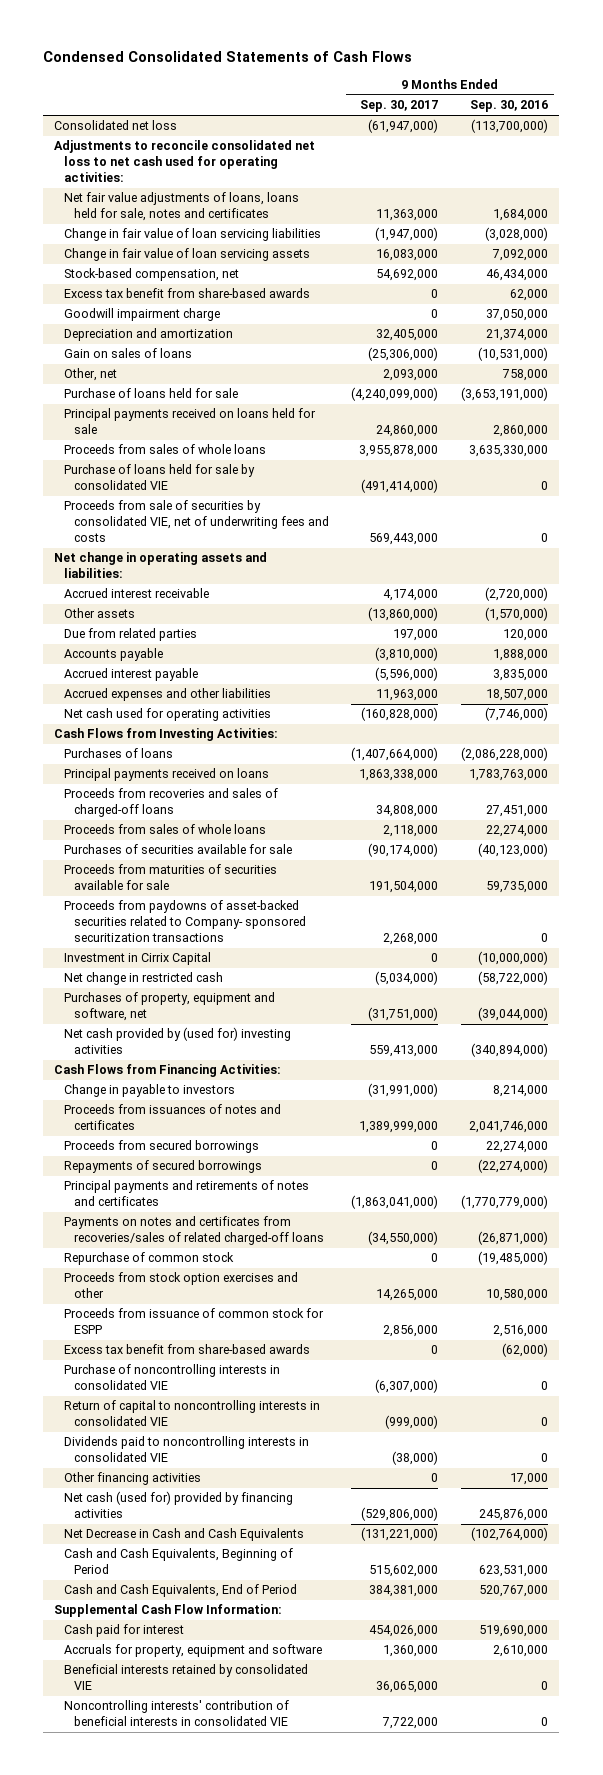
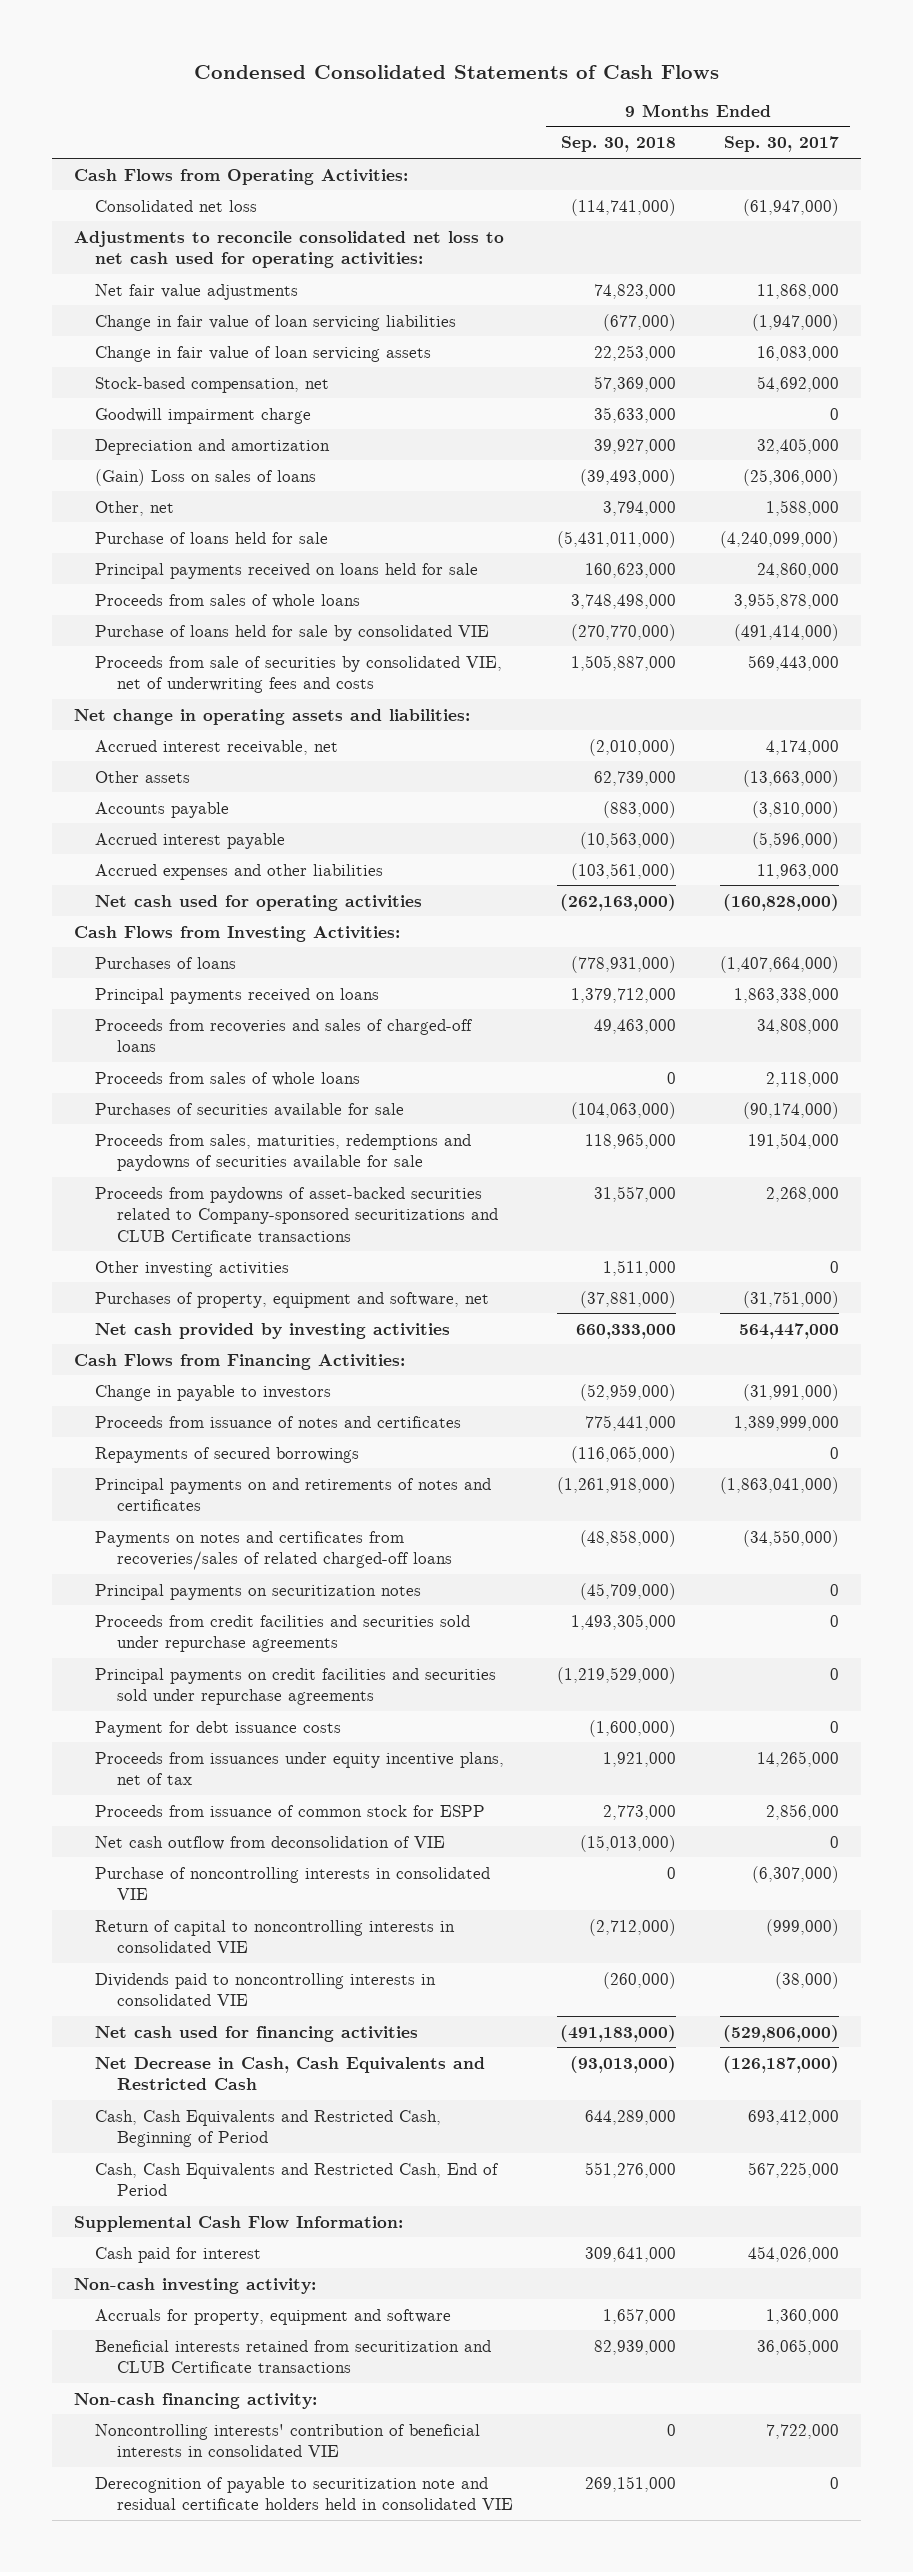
- | 9 Months Ended Sep. 30, 2017 | 9 Months Ended Sep. 30, 2016
+ | 9 Months Ended Sep. 30, 2018 | 9 Months Ended Sep. 30, 2017
+ Cash Flows from Operating Activities:
- Net fair value adjustments of loans, loans held for sale, notes and certificates | 11,363,000 | 1,684,000
+ Net fair value adjustments | 74,823,000 | 11,868,000
- Excess tax benefit from share-based awards | 0 | 62,000
- Gain on sales of loans | (25,306,000) | (10,531,000)
- Other, net | 2,093,000 | 758,000
+ (Gain) Loss on sales of loans | (39,493,000) | (25,306,000)
+ Other, net | 3,794,000 | 1,588,000
- Accrued interest receivable | 4,174,000 | (2,720,000)
- Other assets | (13,860,000) | (1,570,000)
- Due from related parties | 197,000 | 120,000
+ Accrued interest receivable, net | (2,010,000) | 4,174,000
+ Other assets | 62,739,000 | (13,663,000)
- Proceeds from maturities of securities available for sale | 191,504,000 | 59,735,000
- Proceeds from paydowns of asset-backed securities related to Company- sponsored securitization transactions | 2,268,000 | 0
- Investment in Cirrix Capital | 0 | (10,000,000)
- Net change in restricted cash | (5,034,000) | (58,722,000)
+ Proceeds from sales, maturities, redemptions and paydowns of securities available for sale | 118,965,000 | 191,504,000
+ Proceeds from paydowns of asset-backed securities related to Company-sponsored securitizations and CLUB Certificate transactions | 31,557,000 | 2,268,000
+ Other investing activities | 1,511,000 | 0
- Net cash provided by (used for) investing activities | 559,413,000 | (340,894,000)
+ Net cash provided by investing activities | 660,333,000 | 564,447,000
- Proceeds from issuances of notes and certificates | 1,389,999,000 | 2,041,746,000
- Proceeds from secured borrowings | 0 | 22,274,000
+ Proceeds from issuance of notes and certificates | 775,441,000 | 1,389,999,000
- Principal payments and retirements of notes and certificates | (1,863,041,000) | (1,770,779,000)
+ Principal payments on and retirements of notes and certificates | (1,261,918,000) | (1,863,041,000)
- Repurchase of common stock | 0 | (19,485,000)
- Proceeds from stock option exercises and other | 14,265,000 | 10,580,000
+ Principal payments on securitization notes | (45,709,000) | 0
+ Proceeds from credit facilities and securities sold under repurchase agreements | 1,493,305,000 | 0
+ Principal payments on credit facilities and securities sold under repurchase agreements | (1,219,529,000) | 0
+ Payment for debt issuance costs | (1,600,000) | 0
+ Proceeds from issuances under equity incentive plans, net of tax | 1,921,000 | 14,265,000
- Excess tax benefit from share-based awards | 0 | (62,000)
+ Net cash outflow from deconsolidation of VIE | (15,013,000) | 0
- Other financing activities | 0 | 17,000
- Net cash (used for) provided by financing activities | (529,806,000) | 245,876,000
- Net Decrease in Cash and Cash Equivalents | (131,221,000) | (102,764,000)
- Cash and Cash Equivalents, Beginning of Period | 515,602,000 | 623,531,000
- Cash and Cash Equivalents, End of Period | 384,381,000 | 520,767,000
+ Net cash used for financing activities | (491,183,000) | (529,806,000)
+ Net Decrease in Cash, Cash Equivalents and Restricted Cash | (93,013,000) | (126,187,000)
+ Cash, Cash Equivalents and Restricted Cash, Beginning of Period | 644,289,000 | 693,412,000
+ Cash, Cash Equivalents and Restricted Cash, End of Period | 551,276,000 | 567,225,000
+ Non-cash investing activity:
- Beneficial interests retained by consolidated VIE | 36,065,000 | 0
+ Beneficial interests retained from securitization and CLUB Certificate transactions | 82,939,000 | 36,065,000
+ Non-cash financing activity:
+ Derecognition of payable to securitization note and residual certificate holders held in consolidated VIE | 269,151,000 | 0

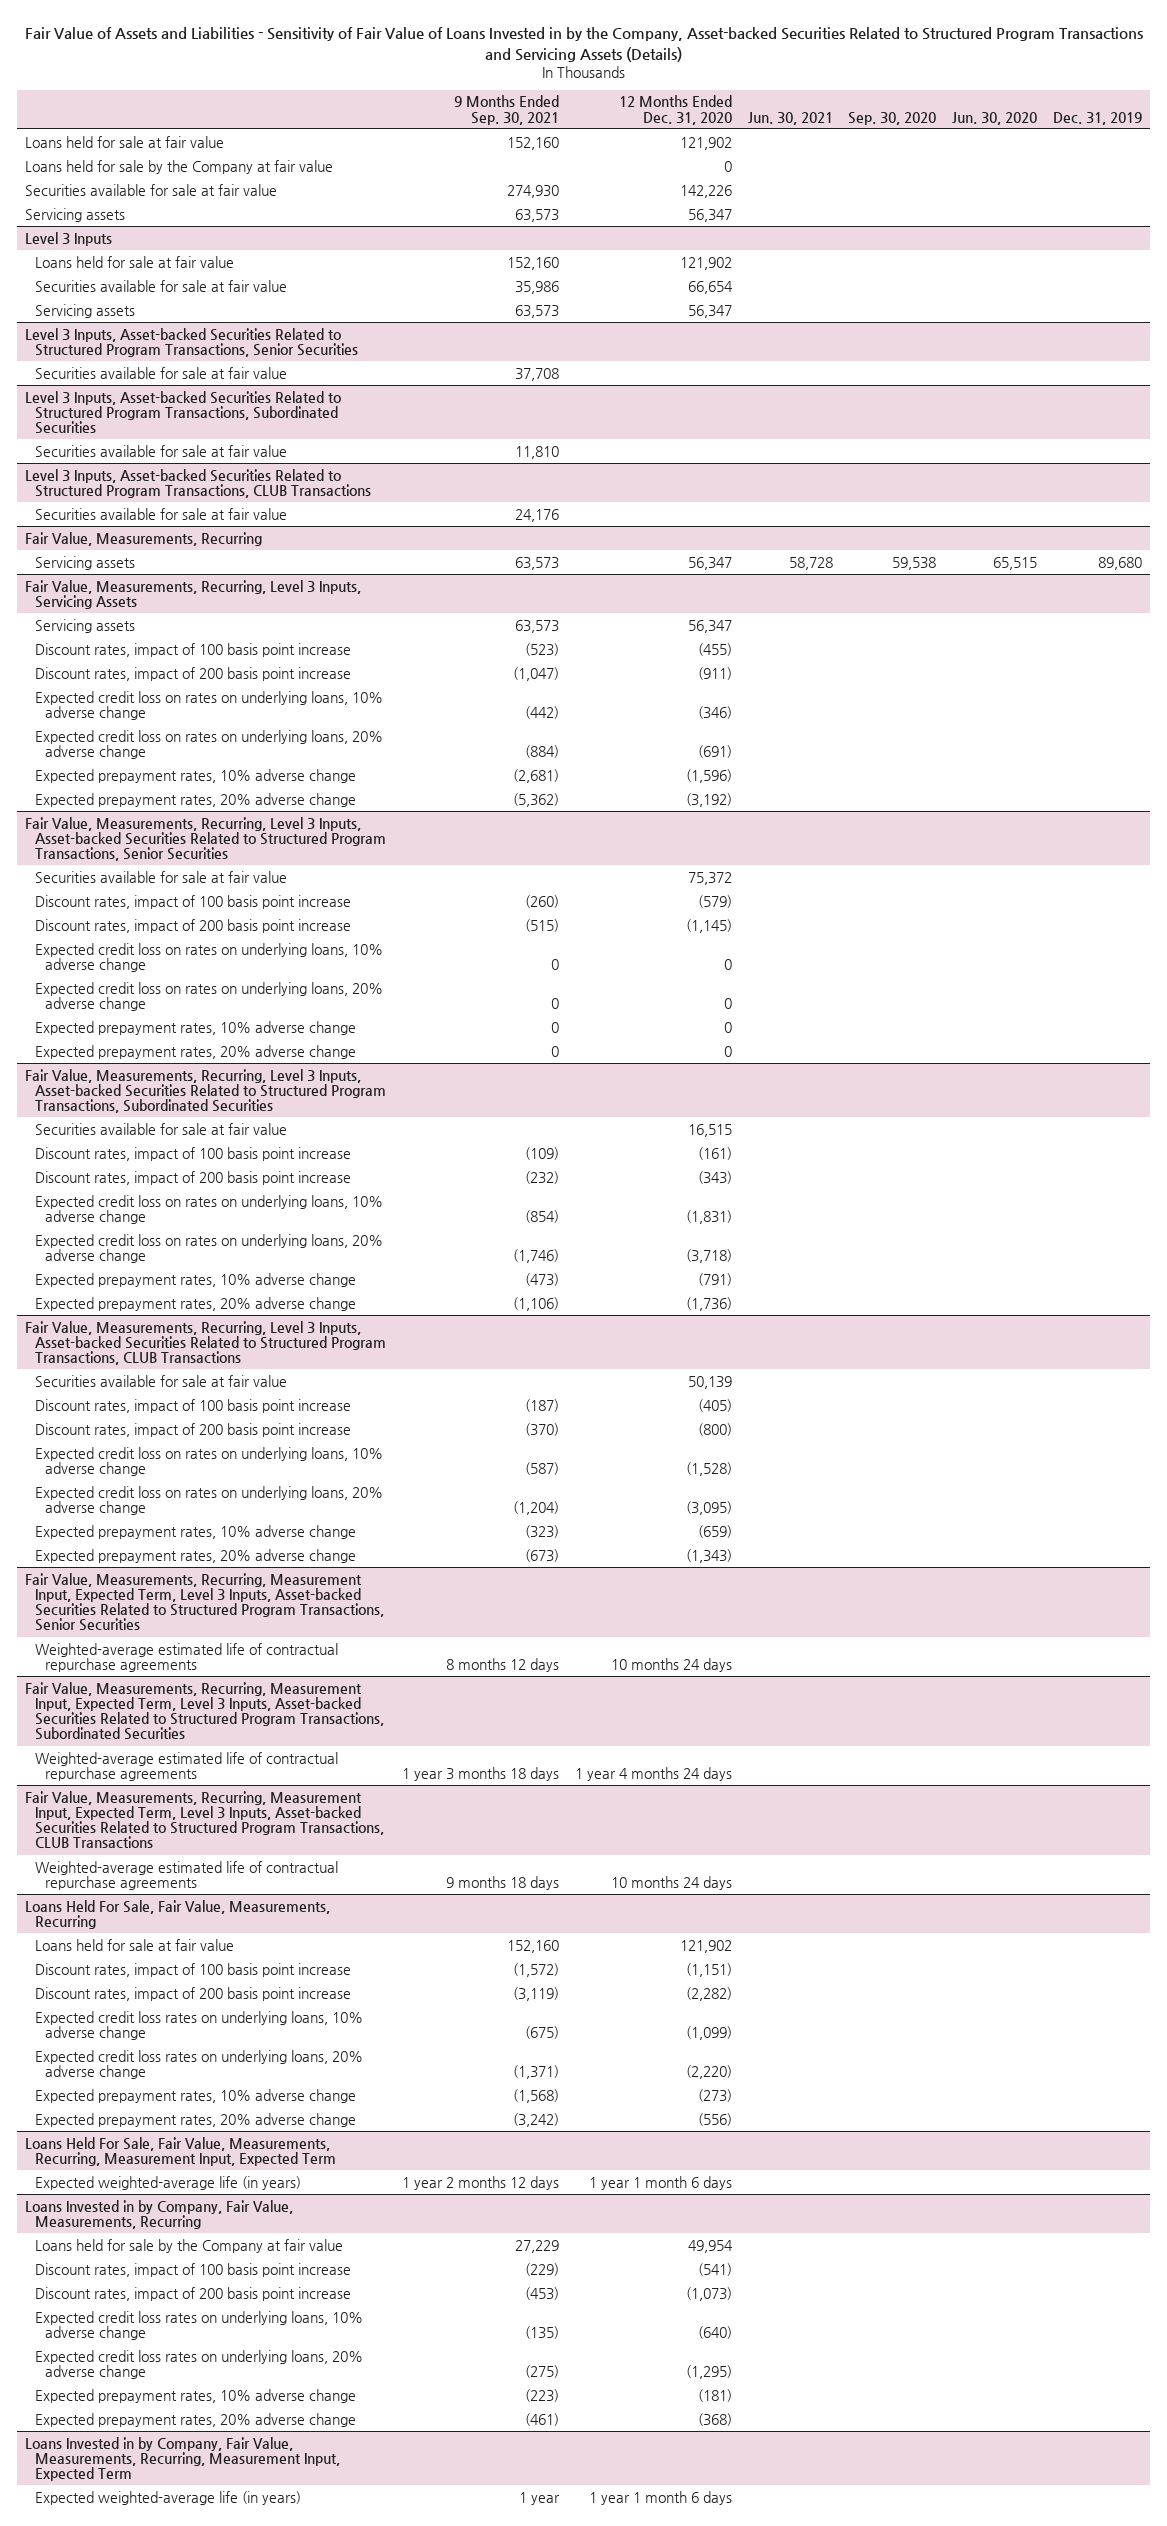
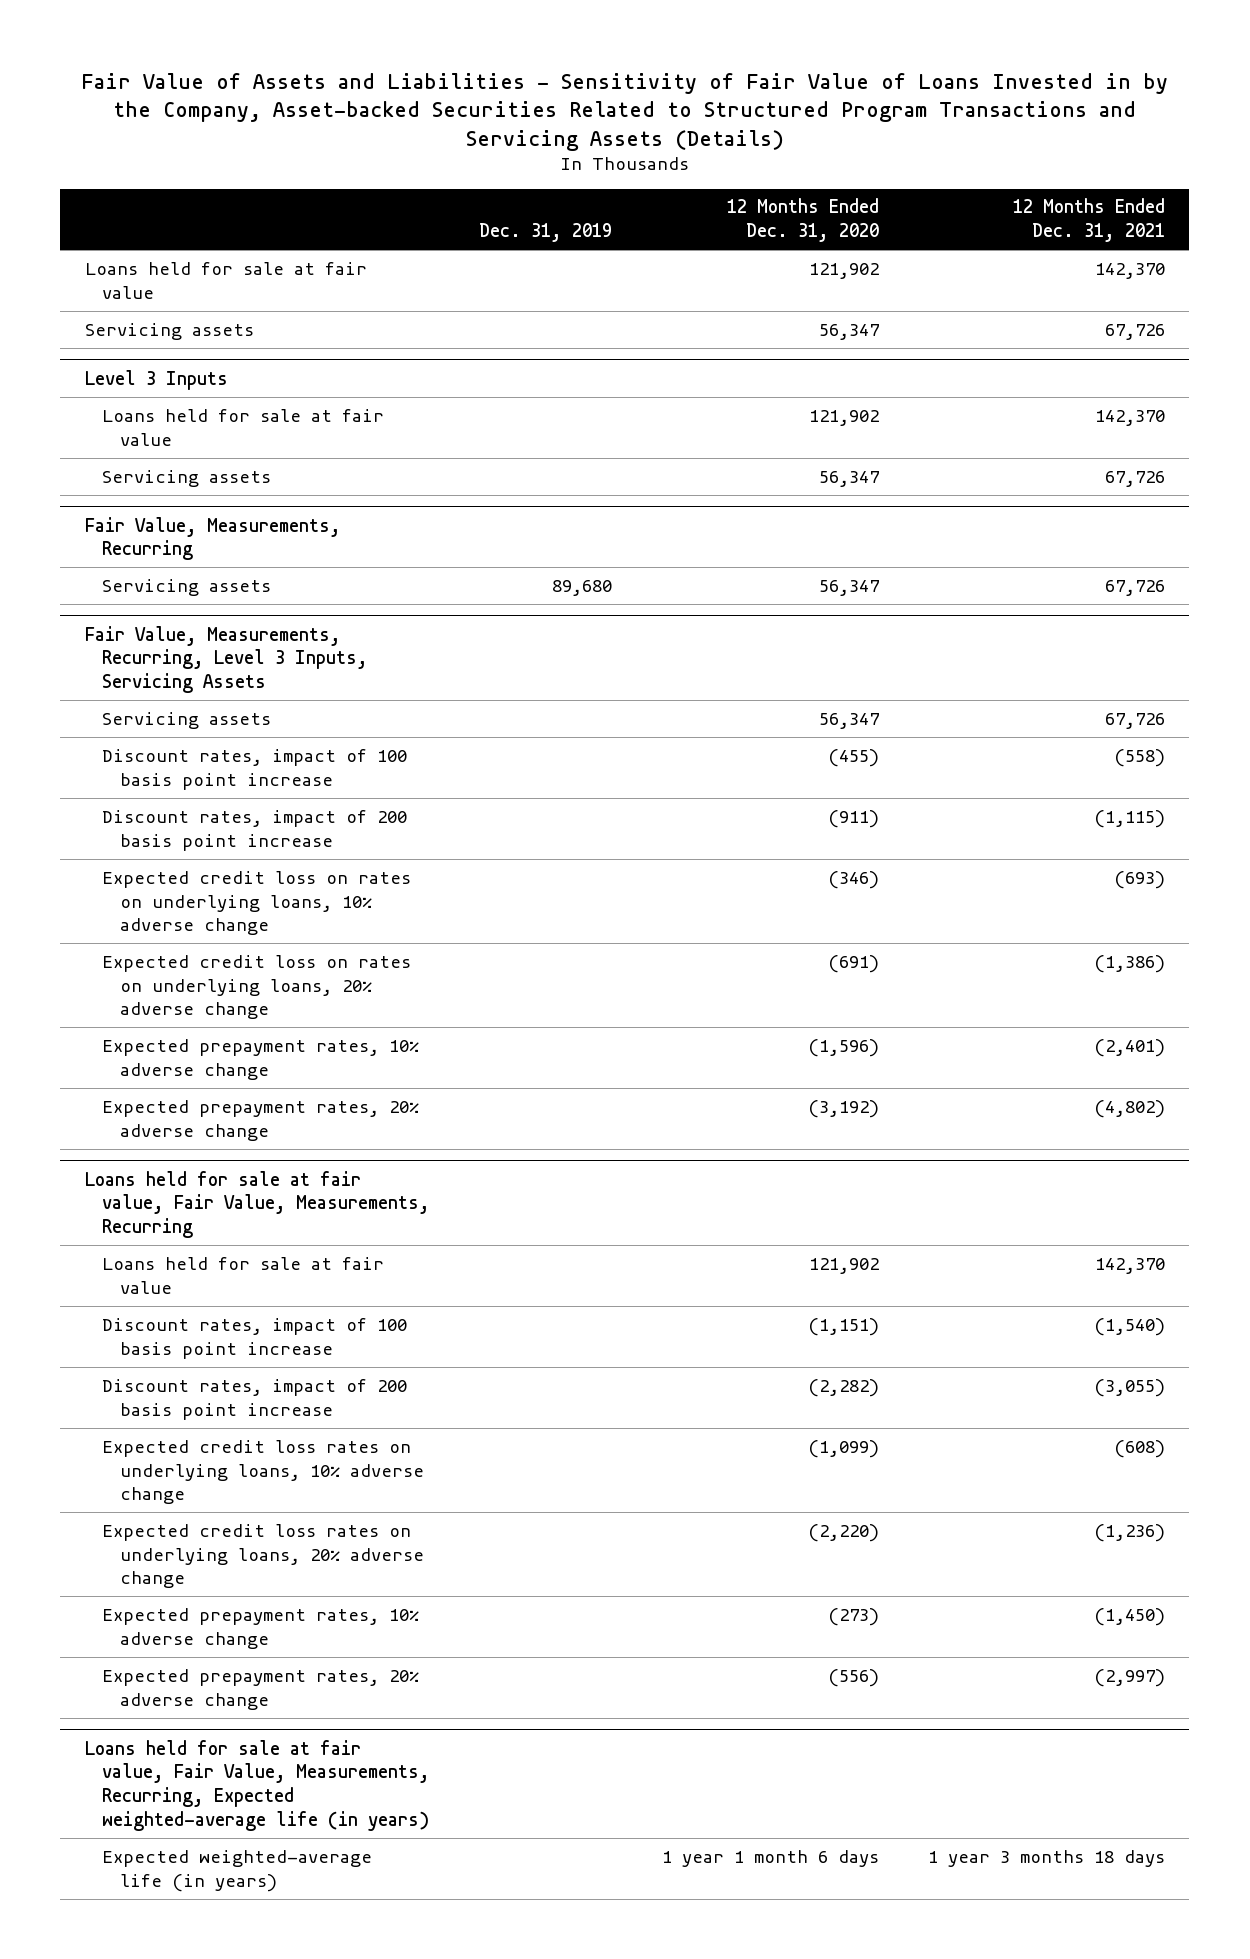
- | 9 Months Ended Sep. 30, 2021 | 12 Months Ended Dec. 31, 2020 | Jun. 30, 2021 | Sep. 30, 2020 | Jun. 30, 2020 | Dec. 31, 2019
+ | Dec. 31, 2019 | 12 Months Ended Dec. 31, 2020 | 12 Months Ended Dec. 31, 2021
- Loans held for sale by the Company at fair value | | 0 | | | |
- Securities available for sale at fair value | 274,930 | 142,226 | | | |
@ Level 3 Inputs
- Securities available for sale at fair value | 35,986 | 66,654 | | | |
- Level 3 Inputs, Asset-backed Securities Related to Structured Program Transactions, Senior Securities
- Securities available for sale at fair value | 37,708 | | | | |
- Level 3 Inputs, Asset-backed Securities Related to Structured Program Transactions, Subordinated Securities
- Securities available for sale at fair value | 11,810 | | | | |
- Level 3 Inputs, Asset-backed Securities Related to Structured Program Transactions, CLUB Transactions
- Securities available for sale at fair value | 24,176 | | | | |
- Fair Value, Measurements, Recurring, Level 3 Inputs, Asset-backed Securities Related to Structured Program Transactions, Senior Securities
- Securities available for sale at fair value | | 75,372 | | | |
- Discount rates, impact of 100 basis point increase | (260) | (579) | | | |
- Discount rates, impact of 200 basis point increase | (515) | (1,145) | | | |
- Expected credit loss on rates on underlying loans, 10% adverse change | 0 | 0 | | | |
- Expected credit loss on rates on underlying loans, 20% adverse change | 0 | 0 | | | |
- Expected prepayment rates, 10% adverse change | 0 | 0 | | | |
- Expected prepayment rates, 20% adverse change | 0 | 0 | | | |
- Fair Value, Measurements, Recurring, Level 3 Inputs, Asset-backed Securities Related to Structured Program Transactions, Subordinated Securities
- Securities available for sale at fair value | | 16,515 | | | |
- Discount rates, impact of 100 basis point increase | (109) | (161) | | | |
- Discount rates, impact of 200 basis point increase | (232) | (343) | | | |
- Expected credit loss on rates on underlying loans, 10% adverse change | (854) | (1,831) | | | |
- Expected credit loss on rates on underlying loans, 20% adverse change | (1,746) | (3,718) | | | |
- Expected prepayment rates, 10% adverse change | (473) | (791) | | | |
- Expected prepayment rates, 20% adverse change | (1,106) | (1,736) | | | |
- Fair Value, Measurements, Recurring, Level 3 Inputs, Asset-backed Securities Related to Structured Program Transactions, CLUB Transactions
- Securities available for sale at fair value | | 50,139 | | | |
- Discount rates, impact of 100 basis point increase | (187) | (405) | | | |
- Discount rates, impact of 200 basis point increase | (370) | (800) | | | |
- Expected credit loss on rates on underlying loans, 10% adverse change | (587) | (1,528) | | | |
- Expected credit loss on rates on underlying loans, 20% adverse change | (1,204) | (3,095) | | | |
- Expected prepayment rates, 10% adverse change | (323) | (659) | | | |
- Expected prepayment rates, 20% adverse change | (673) | (1,343) | | | |
- Fair Value, Measurements, Recurring, Measurement Input, Expected Term, Level 3 Inputs, Asset-backed Securities Related to Structured Program Transactions, Senior Securities
- Weighted-average estimated life of contractual repurchase agreements | 8 months 12 days | 10 months 24 days | | | |
- Fair Value, Measurements, Recurring, Measurement Input, Expected Term, Level 3 Inputs, Asset-backed Securities Related to Structured Program Transactions, Subordinated Securities
- Weighted-average estimated life of contractual repurchase agreements | 1 year 3 months 18 days | 1 year 4 months 24 days | | | |
- Fair Value, Measurements, Recurring, Measurement Input, Expected Term, Level 3 Inputs, Asset-backed Securities Related to Structured Program Transactions, CLUB Transactions
- Weighted-average estimated life of contractual repurchase agreements | 9 months 18 days | 10 months 24 days | | | |
- Loans Held For Sale, Fair Value, Measurements, Recurring
+ Loans held for sale at fair value, Fair Value, Measurements, Recurring
- Loans Held For Sale, Fair Value, Measurements, Recurring, Measurement Input, Expected Term
- Expected weighted-average life (in years) | 1 year 2 months 12 days | 1 year 1 month 6 days | | | |
- Loans Invested in by Company, Fair Value, Measurements, Recurring
- Loans held for sale by the Company at fair value | 27,229 | 49,954 | | | |
- Discount rates, impact of 100 basis point increase | (229) | (541) | | | |
- Discount rates, impact of 200 basis point increase | (453) | (1,073) | | | |
- Expected credit loss rates on underlying loans, 10% adverse change | (135) | (640) | | | |
- Expected credit loss rates on underlying loans, 20% adverse change | (275) | (1,295) | | | |
- Expected prepayment rates, 10% adverse change | (223) | (181) | | | |
- Expected prepayment rates, 20% adverse change | (461) | (368) | | | |
- Loans Invested in by Company, Fair Value, Measurements, Recurring, Measurement Input, Expected Term
+ Loans held for sale at fair value, Fair Value, Measurements, Recurring, Expected weighted-average life (in years)

